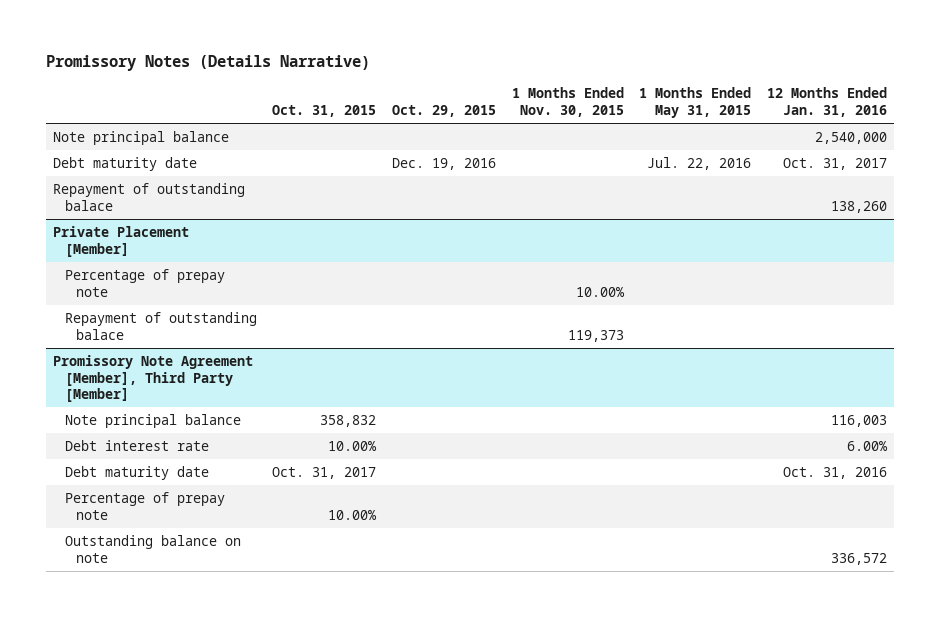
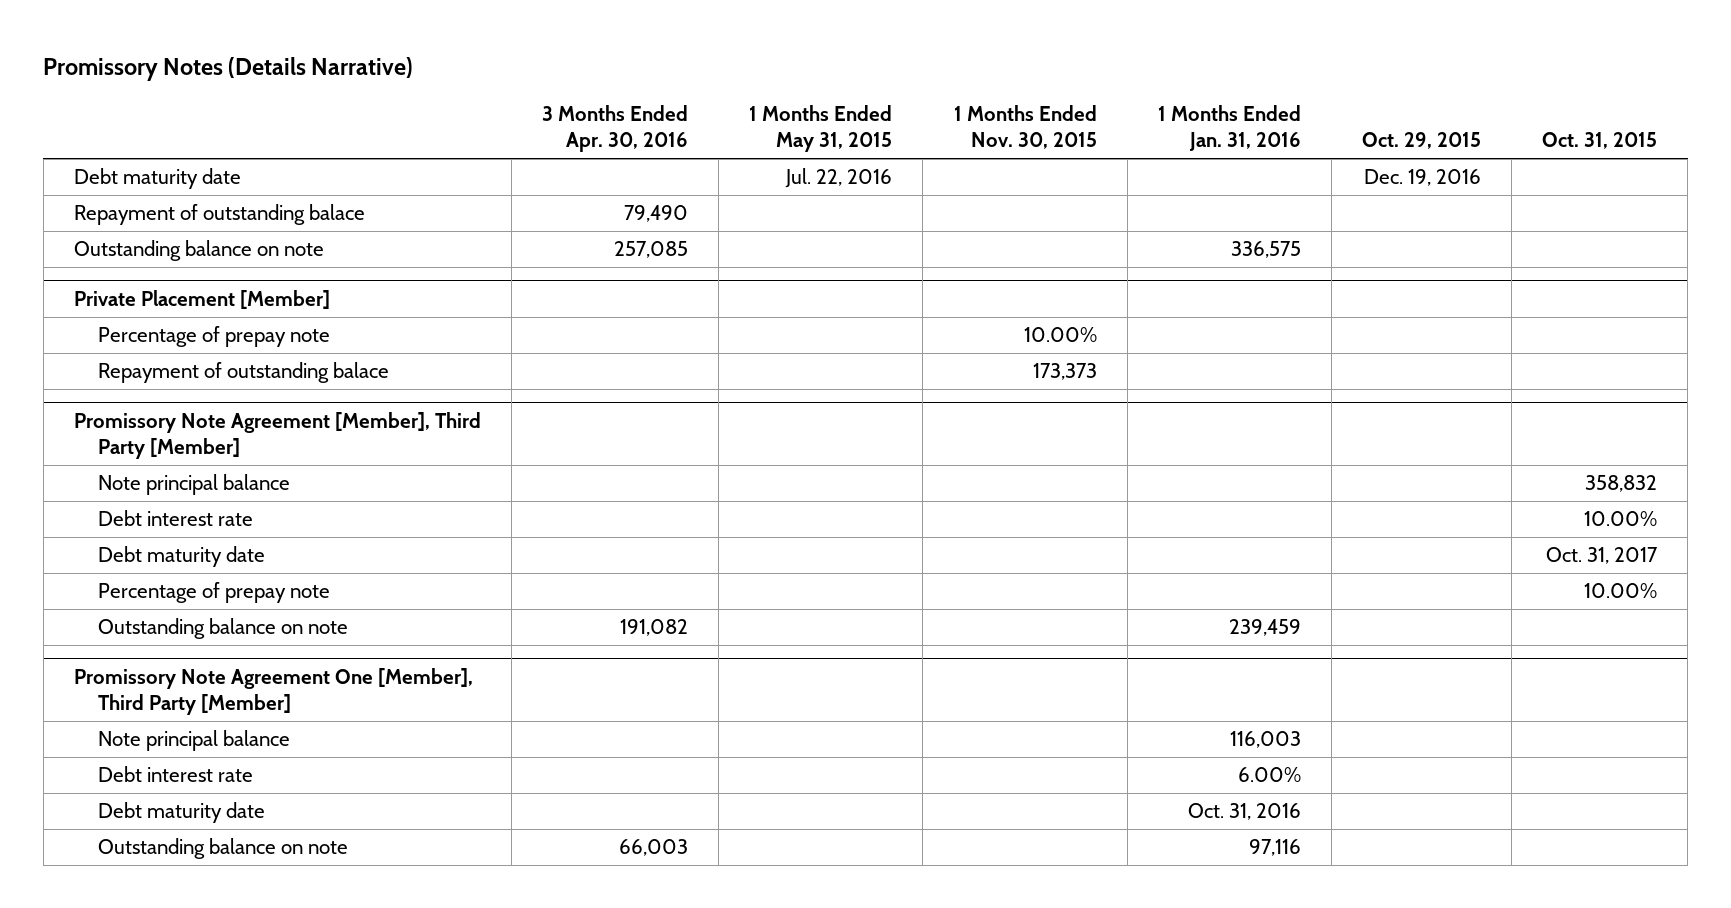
- | Oct. 31, 2015 | Oct. 29, 2015 | 1 Months Ended Nov. 30, 2015 | 1 Months Ended May 31, 2015 | 12 Months Ended Jan. 31, 2016
+ | 3 Months Ended Apr. 30, 2016 | 1 Months Ended May 31, 2015 | 1 Months Ended Nov. 30, 2015 | 1 Months Ended Jan. 31, 2016 | Oct. 29, 2015 | Oct. 31, 2015
- Note principal balance | | | | | 2,540,000
+ Outstanding balance on note | 257,085 | | | 336,575 | |
@ Private Placement [Member]
- Repayment of outstanding balace | | | 119,373 | |
+ Repayment of outstanding balace | | | 173,373 | | |
+ Promissory Note Agreement One [Member], Third Party [Member]
+ Note principal balance | | | | 116,003 | |
+ Debt interest rate | | | | 6.00% | |
+ Debt maturity date | | | | Oct. 31, 2016 | |
+ Outstanding balance on note | 66,003 | | | 97,116 | |

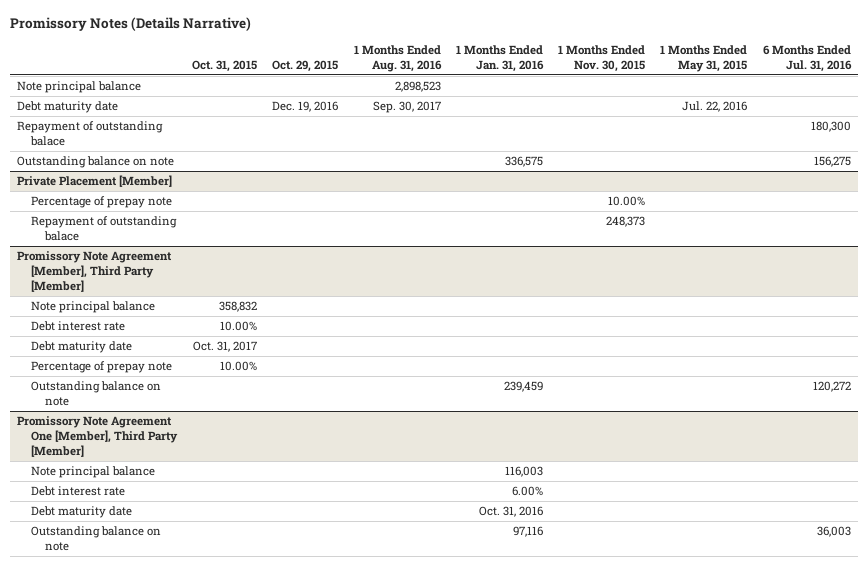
- | 3 Months Ended Apr. 30, 2016 | 1 Months Ended May 31, 2015 | 1 Months Ended Nov. 30, 2015 | 1 Months Ended Jan. 31, 2016 | Oct. 29, 2015 | Oct. 31, 2015
+ | Oct. 31, 2015 | Oct. 29, 2015 | 1 Months Ended Aug. 31, 2016 | 1 Months Ended Jan. 31, 2016 | 1 Months Ended Nov. 30, 2015 | 1 Months Ended May 31, 2015 | 6 Months Ended Jul. 31, 2016
+ Note principal balance | | | 2,898,523 | | | |
@ Private Placement [Member]
- Repayment of outstanding balace | | | 173,373 | | |
+ Repayment of outstanding balace | | | | | 248,373 | |

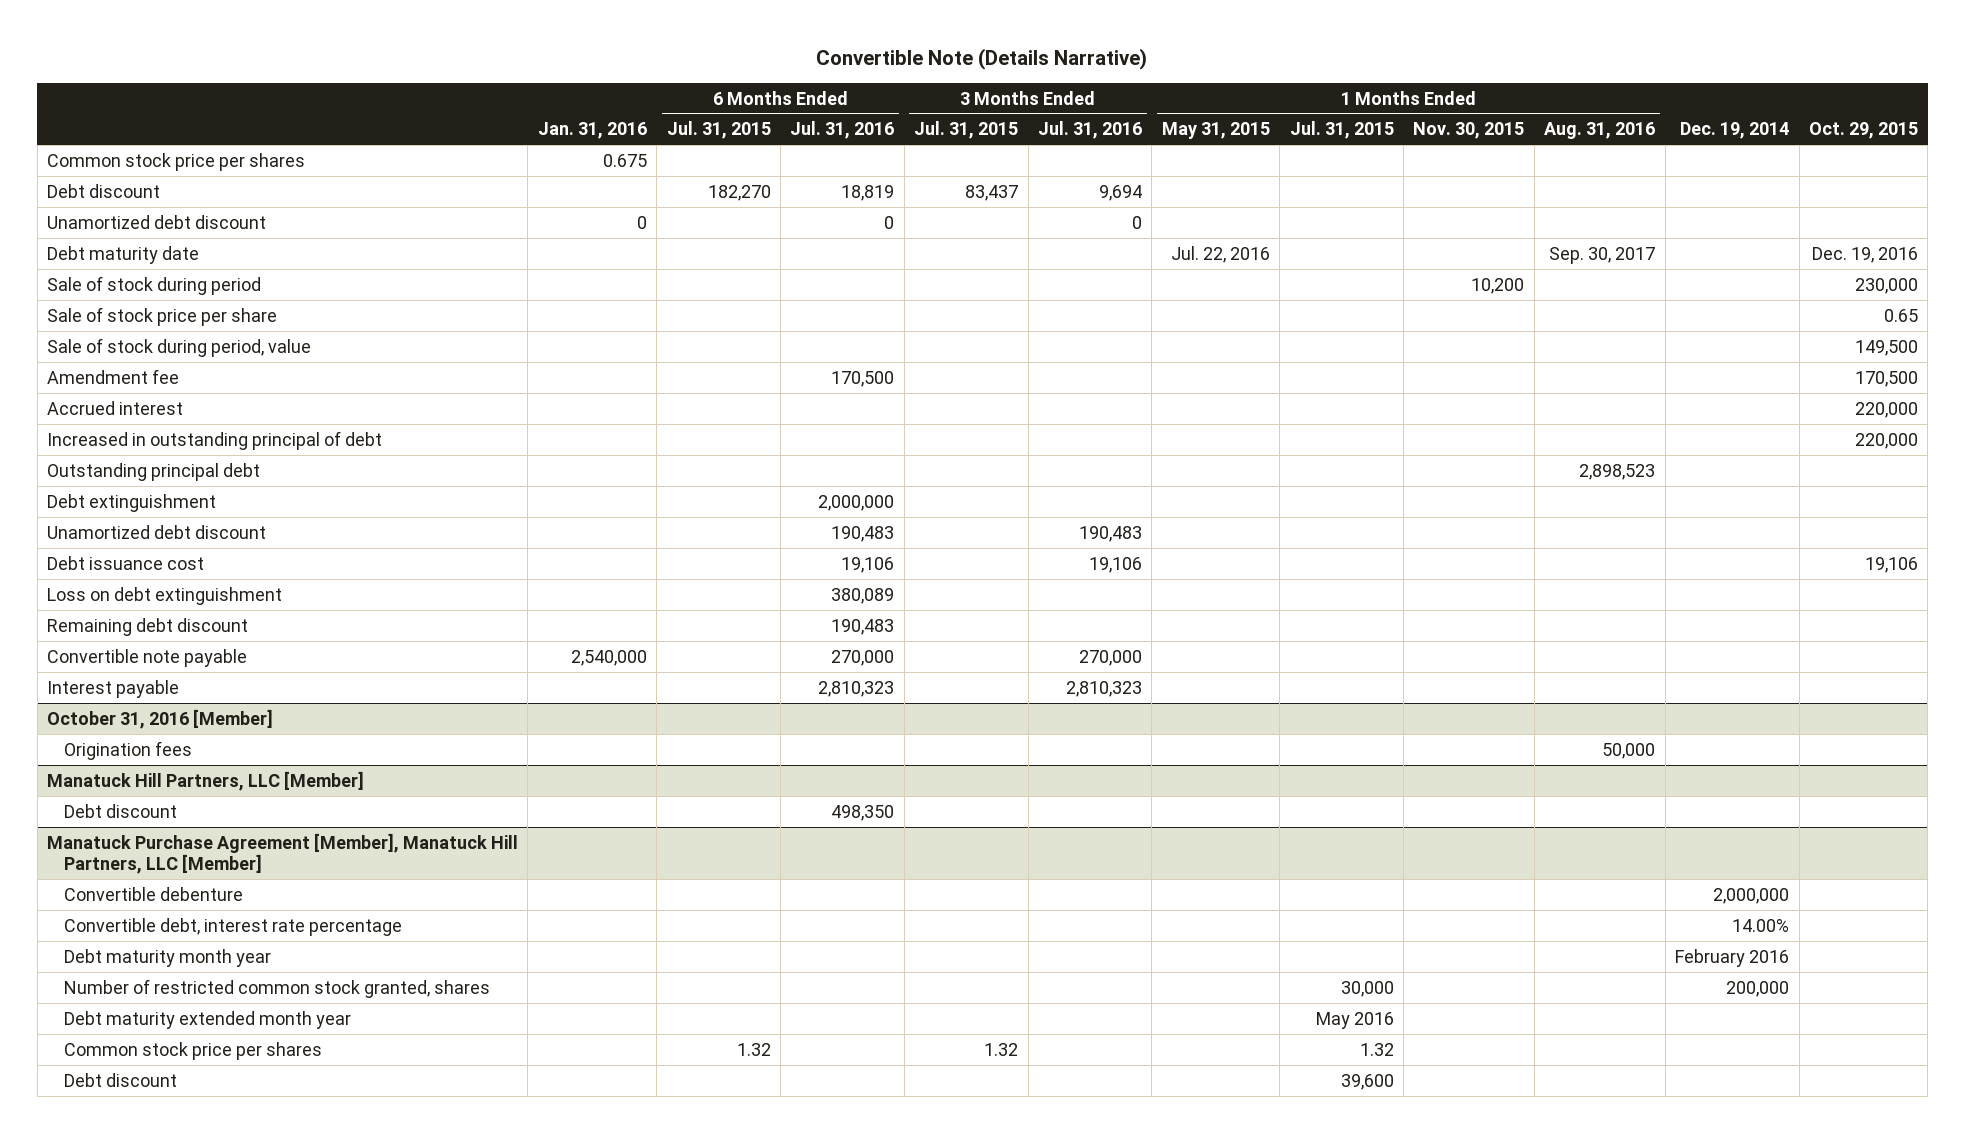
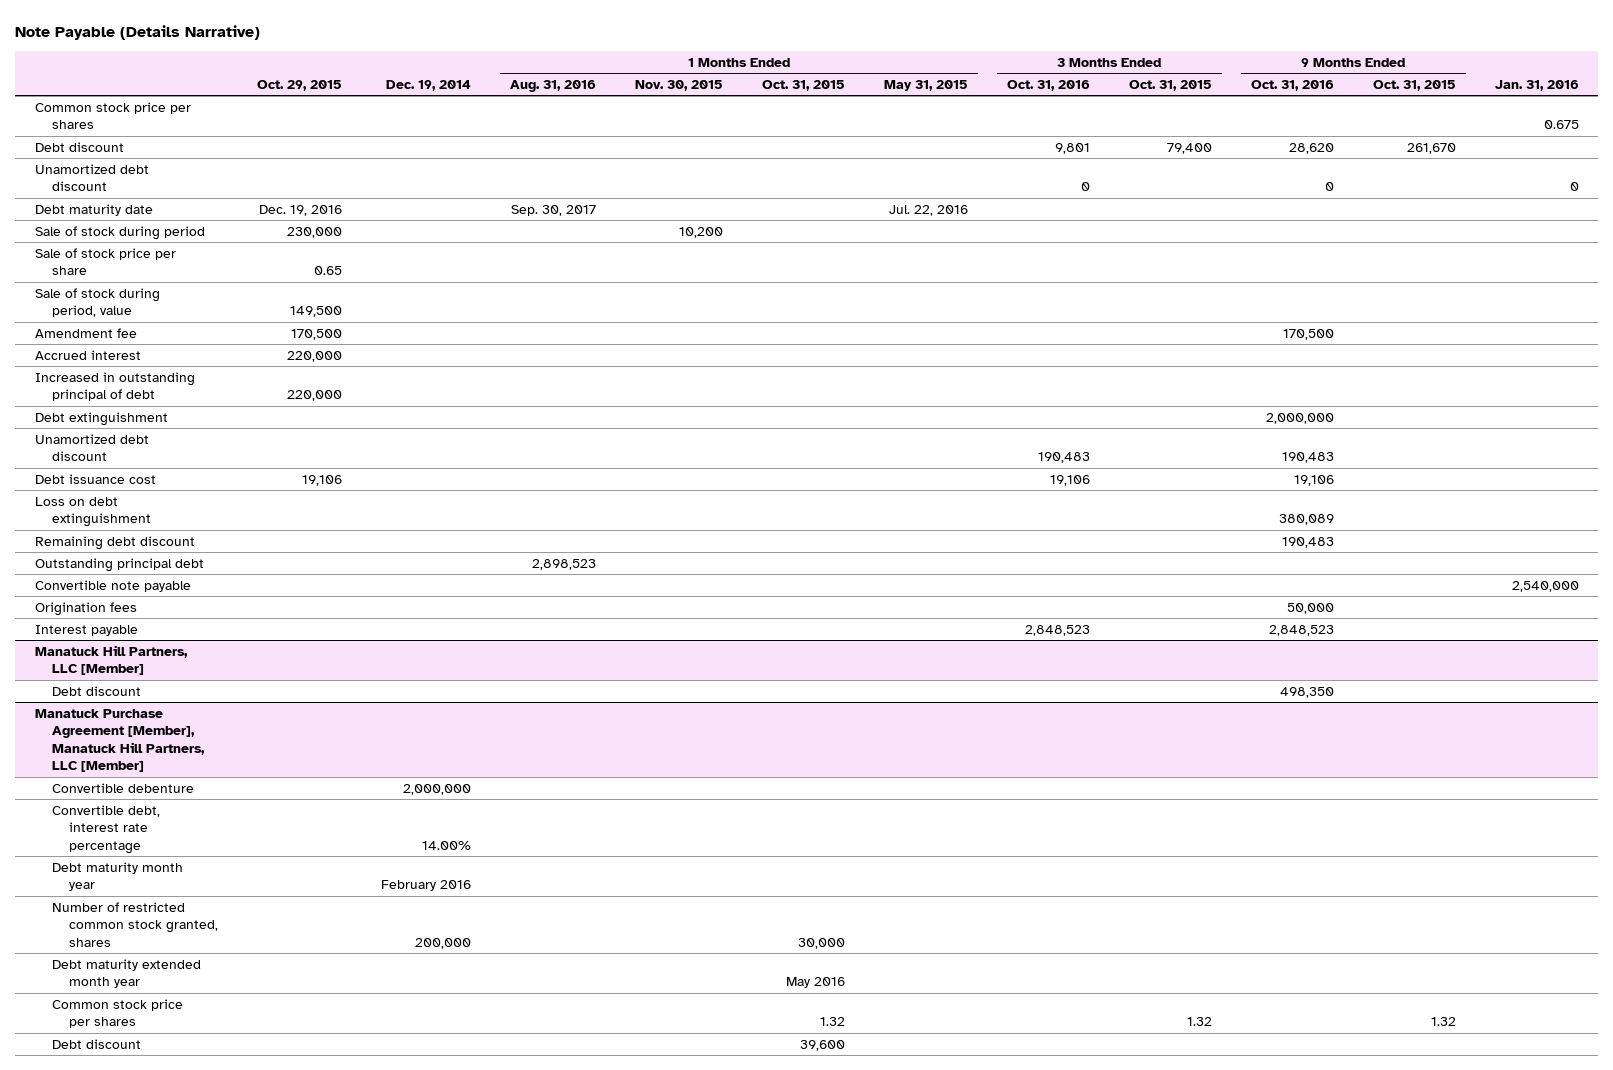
- Convertible Note (Details Narrative)
+ Note Payable (Details Narrative)
- | Jan. 31, 2016 | 6 Months Ended Jul. 31, 2015 | 6 Months Ended Jul. 31, 2016 | 3 Months Ended Jul. 31, 2015 | 3 Months Ended Jul. 31, 2016 | 1 Months Ended May 31, 2015 | 1 Months Ended Jul. 31, 2015 | 1 Months Ended Nov. 30, 2015 | 1 Months Ended Aug. 31, 2016 | Dec. 19, 2014 | Oct. 29, 2015
+ | Oct. 29, 2015 | Dec. 19, 2014 | 1 Months Ended Aug. 31, 2016 | 1 Months Ended Nov. 30, 2015 | 1 Months Ended Oct. 31, 2015 | 1 Months Ended May 31, 2015 | 3 Months Ended Oct. 31, 2016 | 3 Months Ended Oct. 31, 2015 | 9 Months Ended Oct. 31, 2016 | 9 Months Ended Oct. 31, 2015 | Jan. 31, 2016
moved down: Outstanding principal debt | | | 2,898,523 | | | | | | | |
+ Origination fees | | | | | | | | | 50,000 | |
- October 31, 2016 [Member]
- Origination fees | | | | | | | | | 50,000 | |

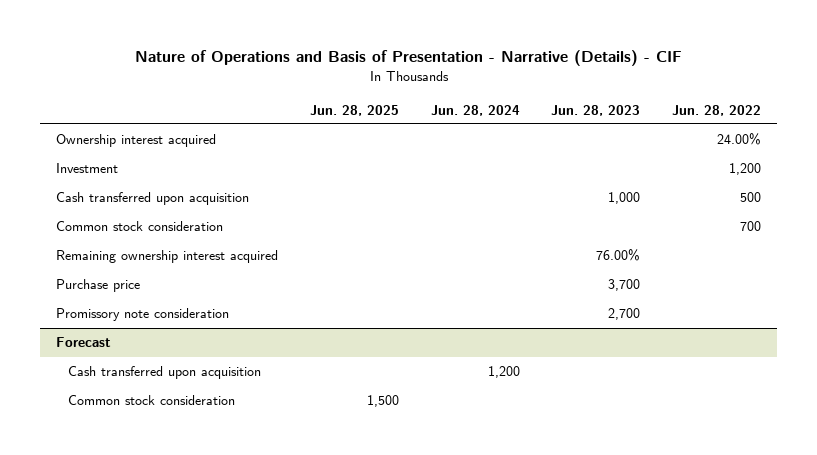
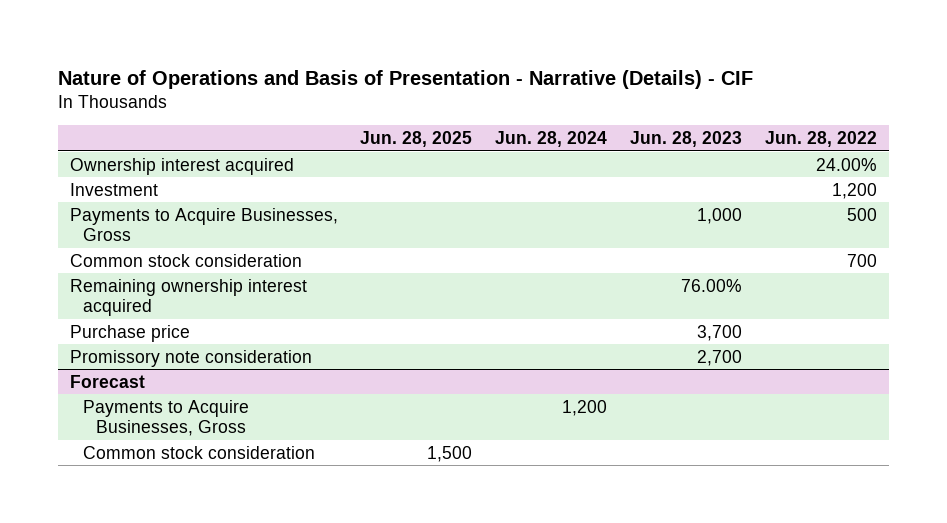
- Cash transferred upon acquisition | | | 1,000 | 500
+ Payments to Acquire Businesses, Gross | | | 1,000 | 500
@ Forecast
- Cash transferred upon acquisition | | 1,200 | |
+ Payments to Acquire Businesses, Gross | | 1,200 | |

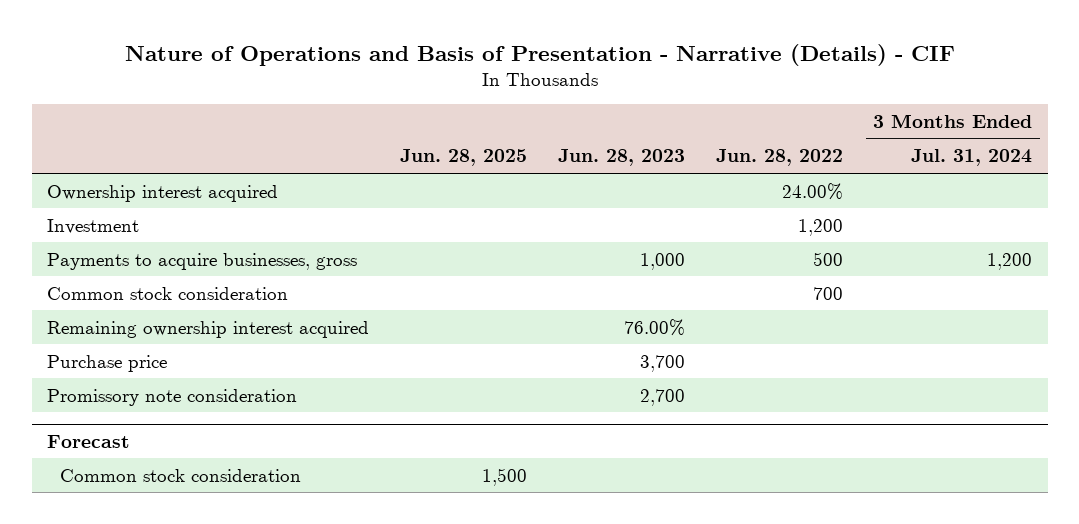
- | Jun. 28, 2025 | Jun. 28, 2024 | Jun. 28, 2023 | Jun. 28, 2022
+ | Jun. 28, 2025 | Jun. 28, 2023 | Jun. 28, 2022 | 3 Months Ended Jul. 31, 2024
- Payments to Acquire Businesses, Gross | | | 1,000 | 500
+ Payments to acquire businesses, gross | | 1,000 | 500 | 1,200
@ Forecast
- Payments to Acquire Businesses, Gross | | 1,200 | |

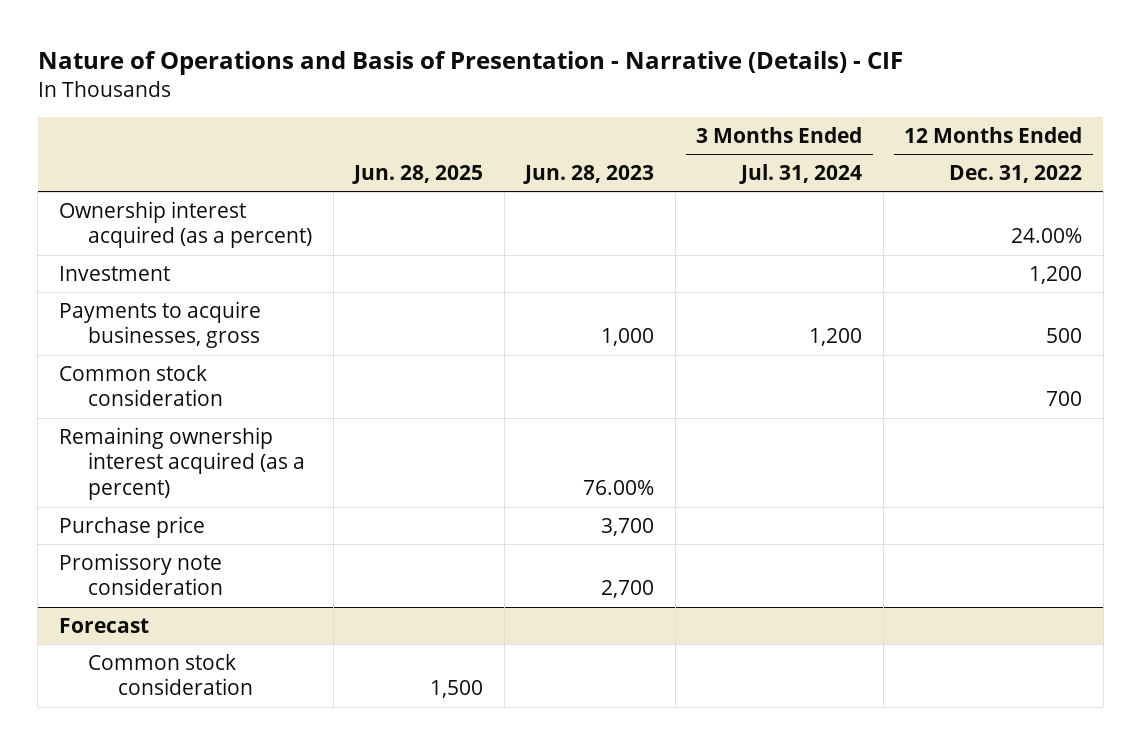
- | Jun. 28, 2025 | Jun. 28, 2023 | Jun. 28, 2022 | 3 Months Ended Jul. 31, 2024
+ | Jun. 28, 2025 | Jun. 28, 2023 | 3 Months Ended Jul. 31, 2024 | 12 Months Ended Dec. 31, 2022
- Ownership interest acquired | | | 24.00% |
+ Ownership interest acquired (as a percent) | | | | 24.00%
- Remaining ownership interest acquired | | 76.00% | |
+ Remaining ownership interest acquired (as a percent) | | 76.00% | |

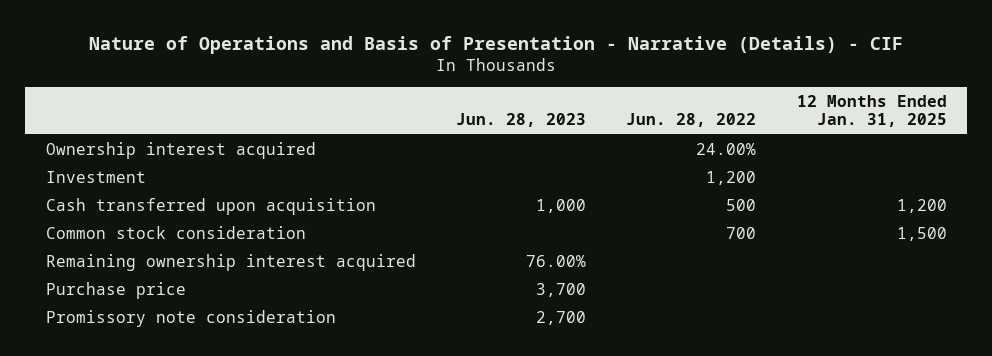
- | Jun. 28, 2025 | Jun. 28, 2023 | 3 Months Ended Jul. 31, 2024 | 12 Months Ended Dec. 31, 2022
+ | Jun. 28, 2023 | Jun. 28, 2022 | 12 Months Ended Jan. 31, 2025
- Ownership interest acquired (as a percent) | | | | 24.00%
+ Ownership interest acquired | | 24.00% |
- Payments to acquire businesses, gross | | 1,000 | 1,200 | 500
+ Cash transferred upon acquisition | 1,000 | 500 | 1,200
- Remaining ownership interest acquired (as a percent) | | 76.00% | |
+ Remaining ownership interest acquired | 76.00% | |
- Forecast
- Common stock consideration | 1,500 | | |

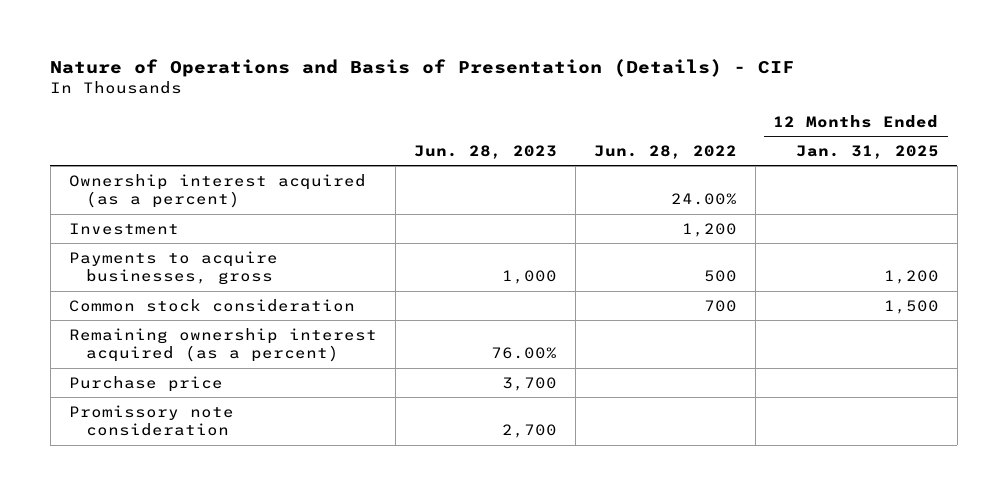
- Nature of Operations and Basis of Presentation - Narrative (Details) - CIF
+ Nature of Operations and Basis of Presentation (Details) - CIF
- Ownership interest acquired | | 24.00% |
+ Ownership interest acquired (as a percent) | | 24.00% |
- Cash transferred upon acquisition | 1,000 | 500 | 1,200
+ Payments to acquire businesses, gross | 1,000 | 500 | 1,200
- Remaining ownership interest acquired | 76.00% | |
+ Remaining ownership interest acquired (as a percent) | 76.00% | |

